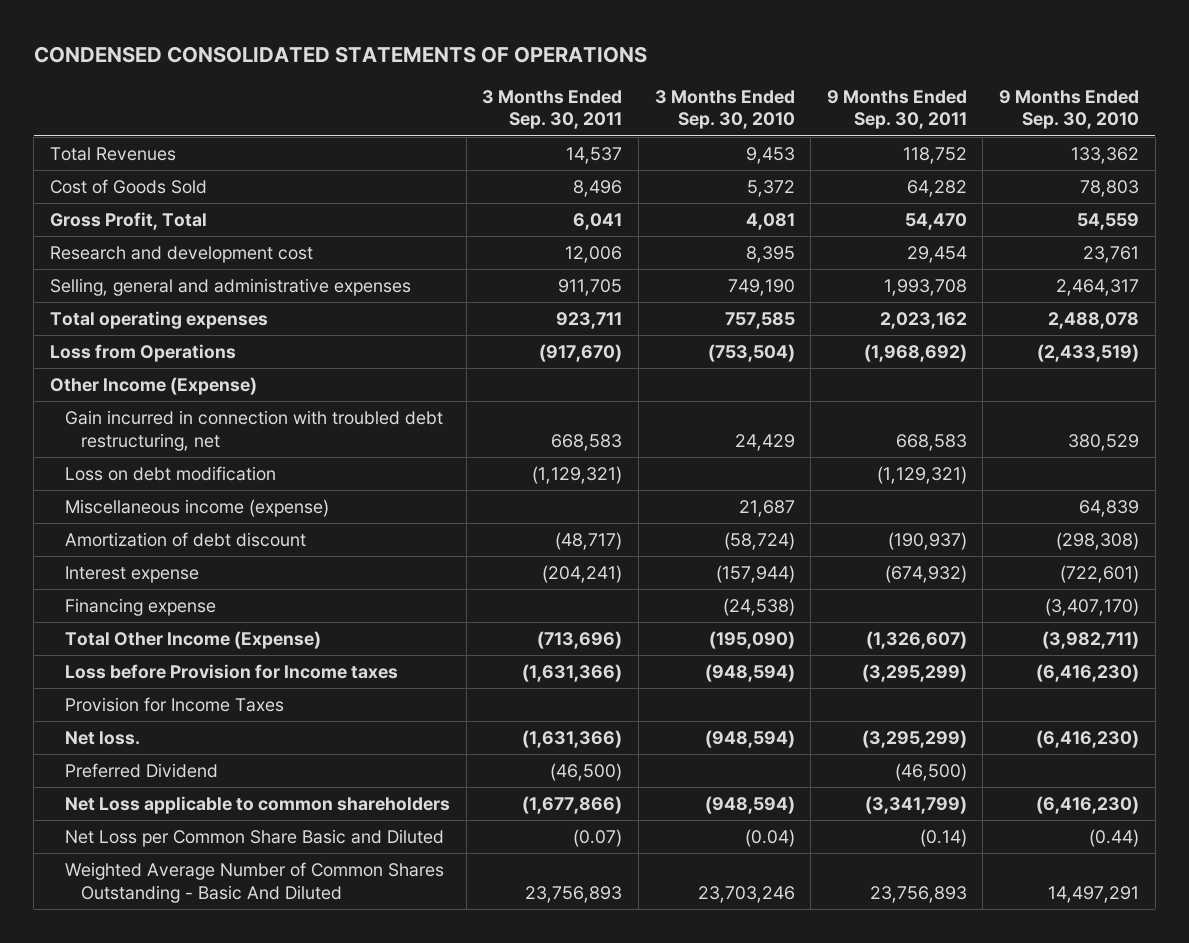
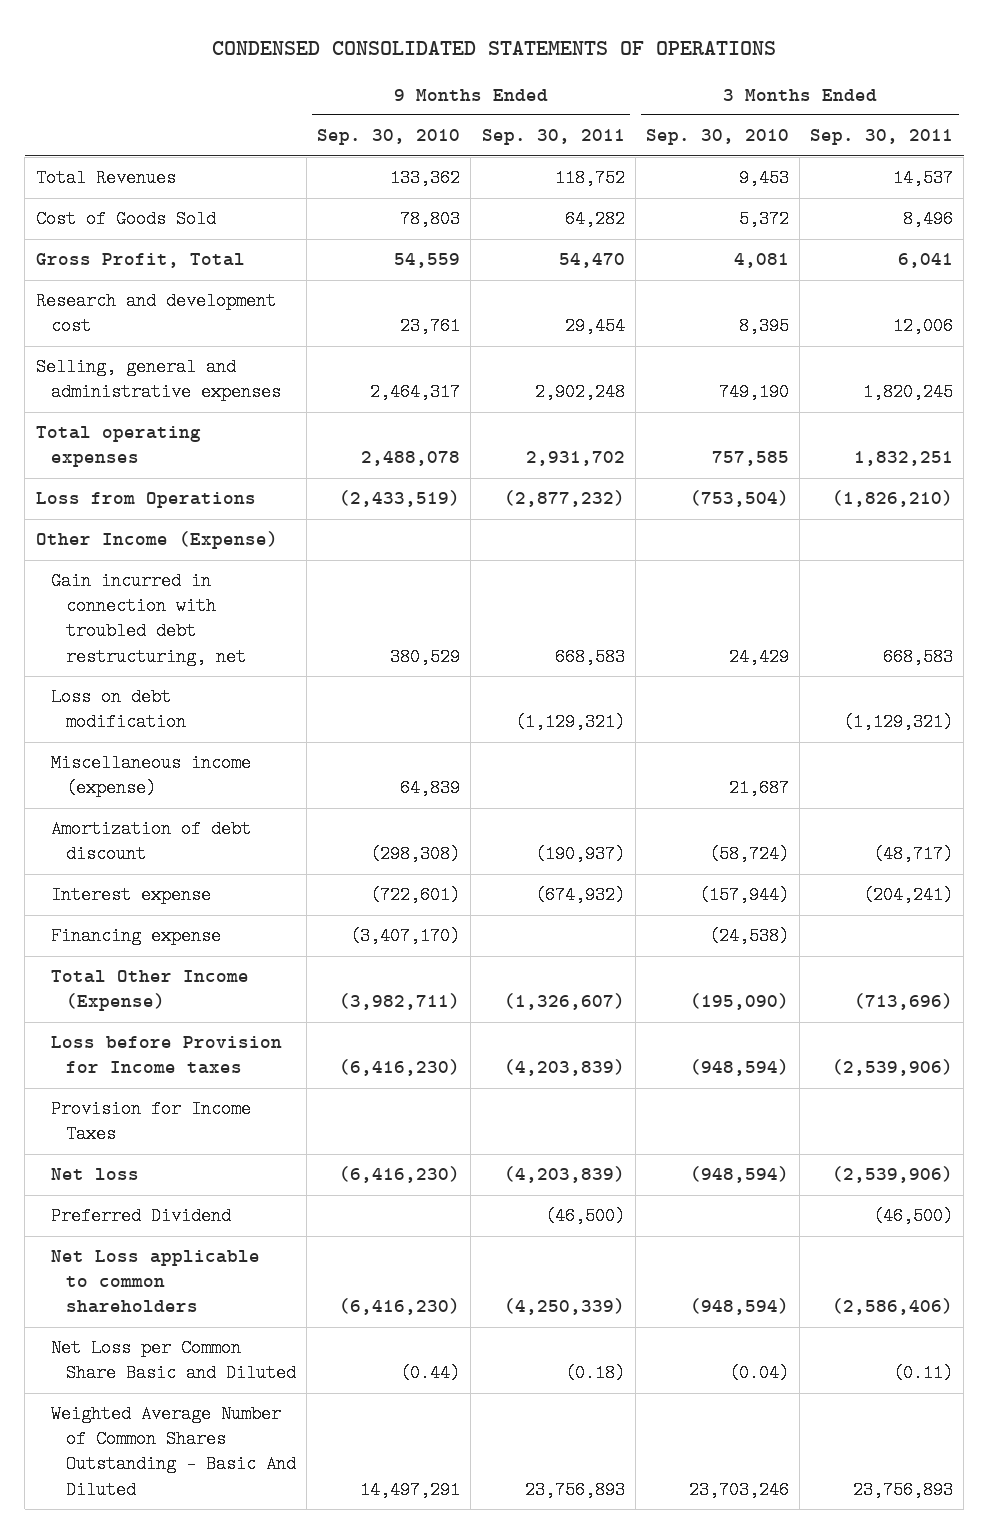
- | 3 Months Ended Sep. 30, 2011 | 3 Months Ended Sep. 30, 2010 | 9 Months Ended Sep. 30, 2011 | 9 Months Ended Sep. 30, 2010
+ | 9 Months Ended Sep. 30, 2010 | 9 Months Ended Sep. 30, 2011 | 3 Months Ended Sep. 30, 2010 | 3 Months Ended Sep. 30, 2011
- Selling, general and administrative expenses | 911,705 | 749,190 | 1,993,708 | 2,464,317
- Total operating expenses | 923,711 | 757,585 | 2,023,162 | 2,488,078
- Loss from Operations | (917,670) | (753,504) | (1,968,692) | (2,433,519)
+ Selling, general and administrative expenses | 2,464,317 | 2,902,248 | 749,190 | 1,820,245
+ Total operating expenses | 2,488,078 | 2,931,702 | 757,585 | 1,832,251
+ Loss from Operations | (2,433,519) | (2,877,232) | (753,504) | (1,826,210)
- Loss before Provision for Income taxes | (1,631,366) | (948,594) | (3,295,299) | (6,416,230)
+ Loss before Provision for Income taxes | (6,416,230) | (4,203,839) | (948,594) | (2,539,906)
- Net loss. | (1,631,366) | (948,594) | (3,295,299) | (6,416,230)
+ Net loss | (6,416,230) | (4,203,839) | (948,594) | (2,539,906)
- Net Loss applicable to common shareholders | (1,677,866) | (948,594) | (3,341,799) | (6,416,230)
- Net Loss per Common Share Basic and Diluted | (0.07) | (0.04) | (0.14) | (0.44)
+ Net Loss applicable to common shareholders | (6,416,230) | (4,250,339) | (948,594) | (2,586,406)
+ Net Loss per Common Share Basic and Diluted | (0.44) | (0.18) | (0.04) | (0.11)

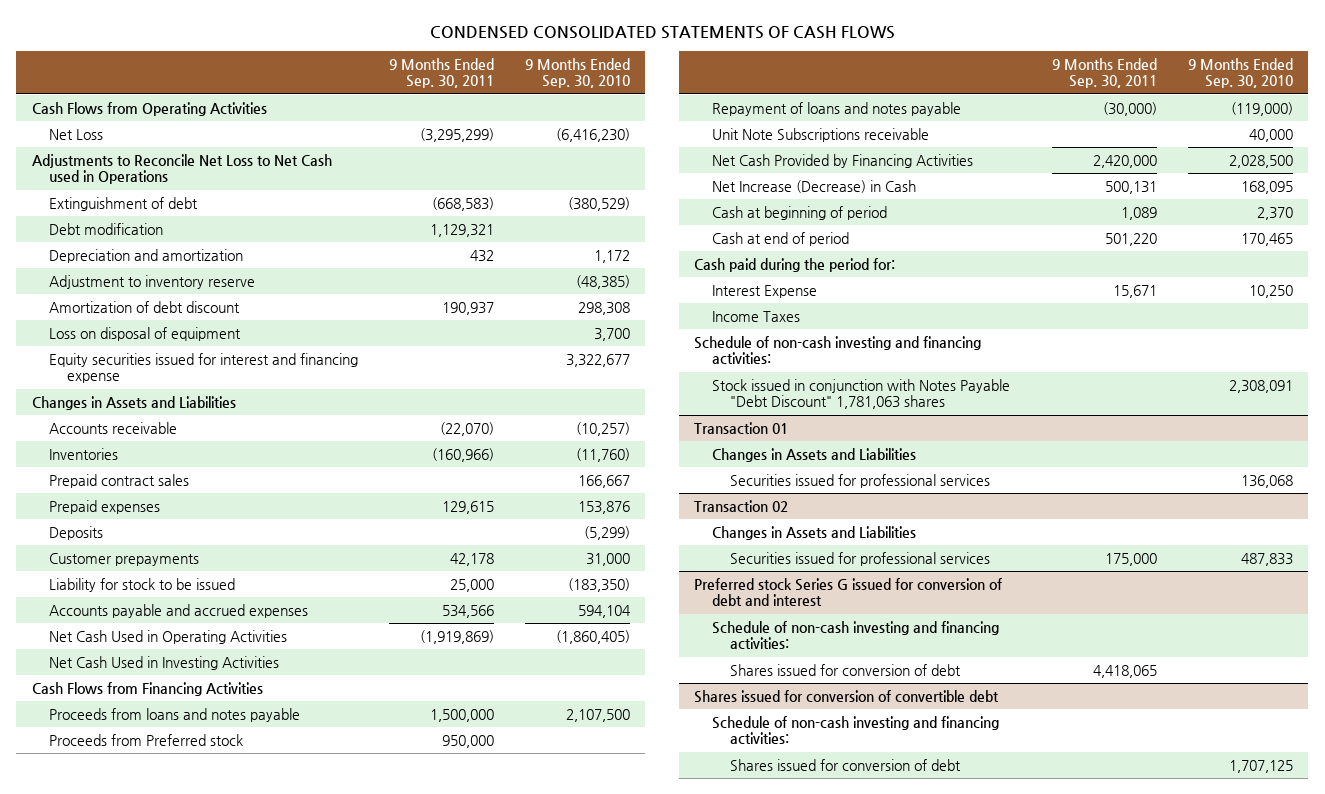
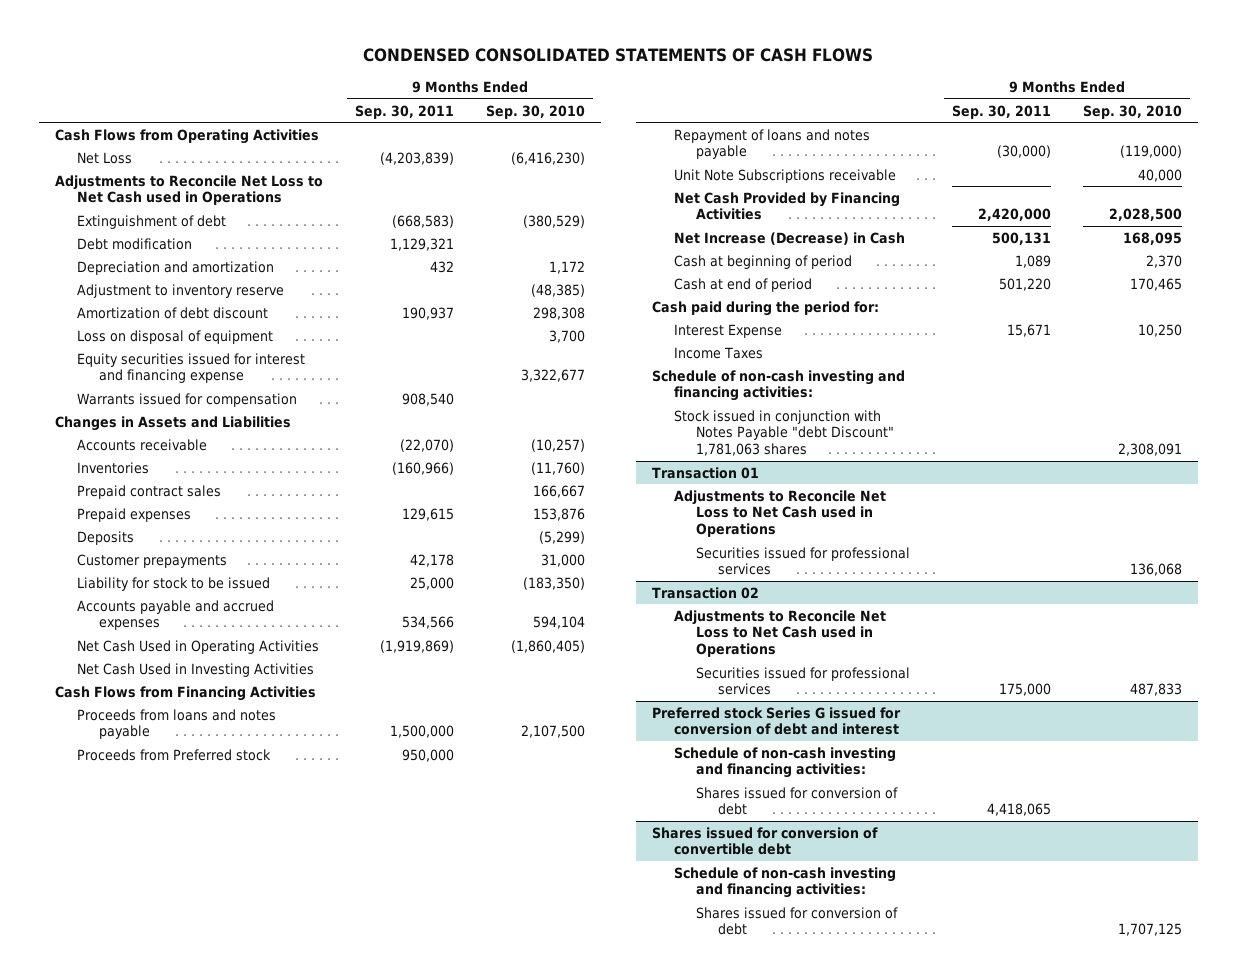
- Net Loss | (3,295,299) | (6,416,230)
+ Net Loss | (4,203,839) | (6,416,230)
+ Warrants issued for compensation | 908,540 |
- Stock issued in conjunction with Notes Payable "Debt Discount" 1,781,063 shares | | 2,308,091
+ Stock issued in conjunction with Notes Payable "debt Discount" 1,781,063 shares | | 2,308,091
@ Transaction 01
- Changes in Assets and Liabilities
+ Adjustments to Reconcile Net Loss to Net Cash used in Operations
@ Transaction 02
- Changes in Assets and Liabilities
+ Adjustments to Reconcile Net Loss to Net Cash used in Operations

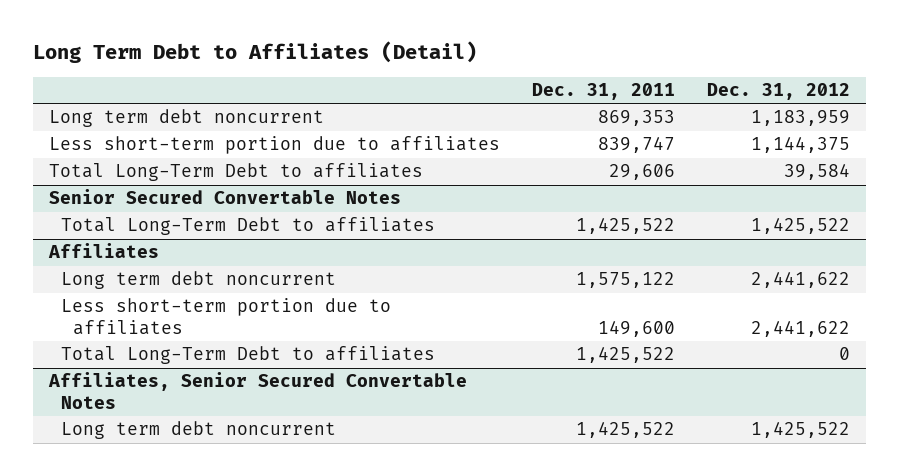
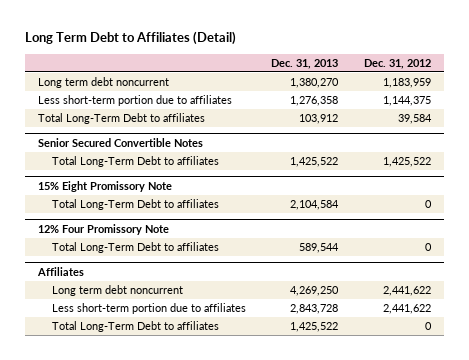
- | Dec. 31, 2011 | Dec. 31, 2012
+ | Dec. 31, 2013 | Dec. 31, 2012
- Senior Secured Convertable Notes
+ Senior Secured Convertible Notes
+ 15% Eight Promissory Note
+ Total Long-Term Debt to affiliates | 2,104,584 | 0
+ 12% Four Promissory Note
+ Total Long-Term Debt to affiliates | 589,544 | 0
- Affiliates, Senior Secured Convertable Notes
- Long term debt noncurrent | 1,425,522 | 1,425,522

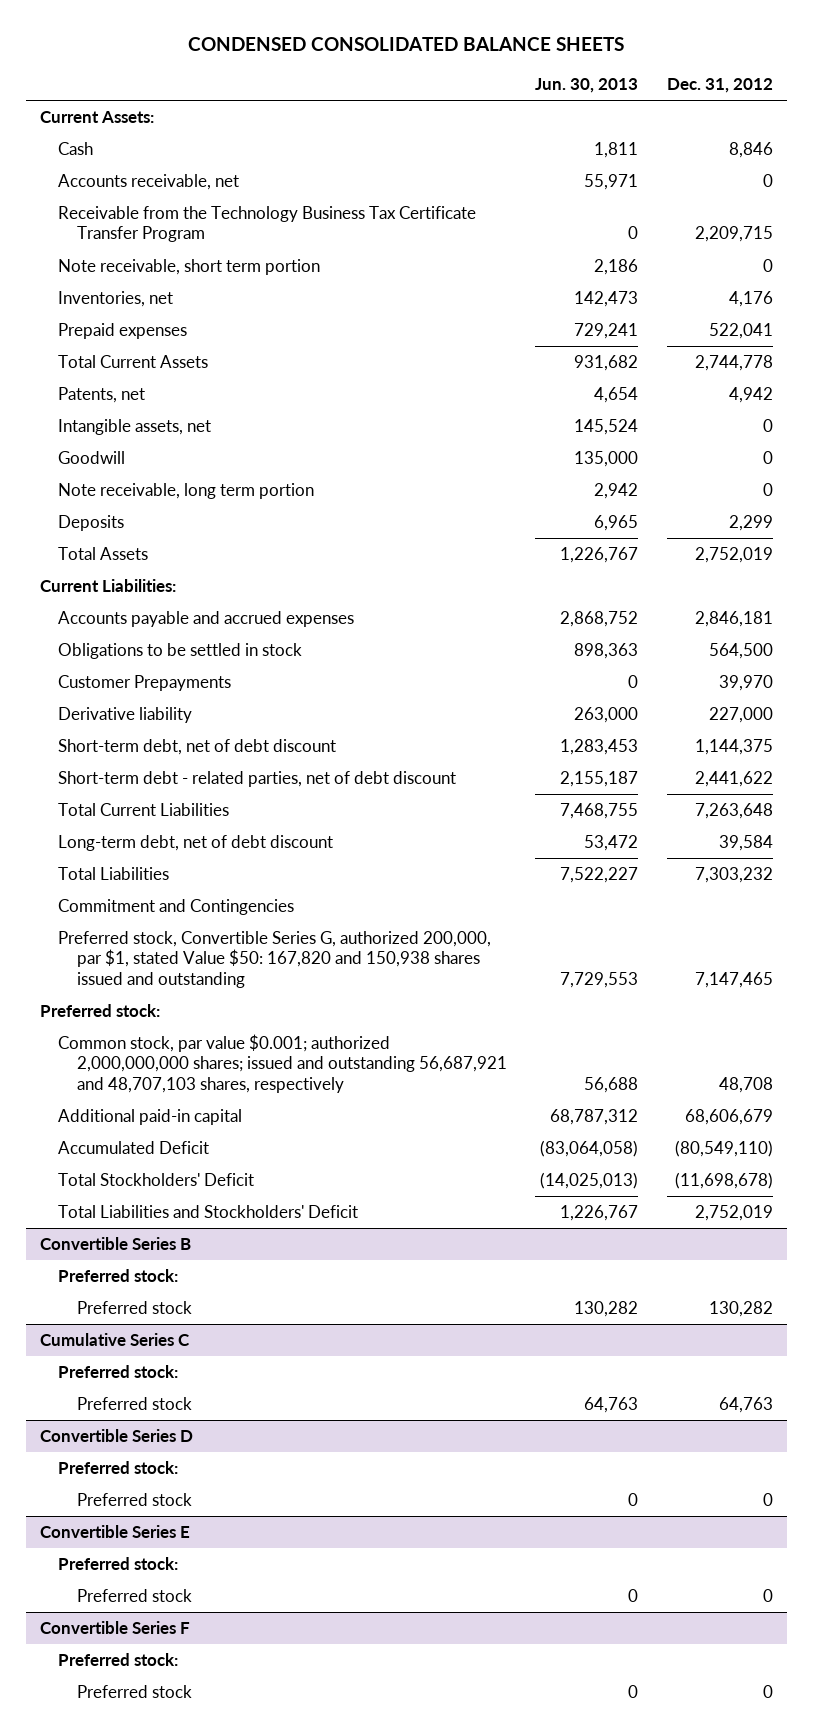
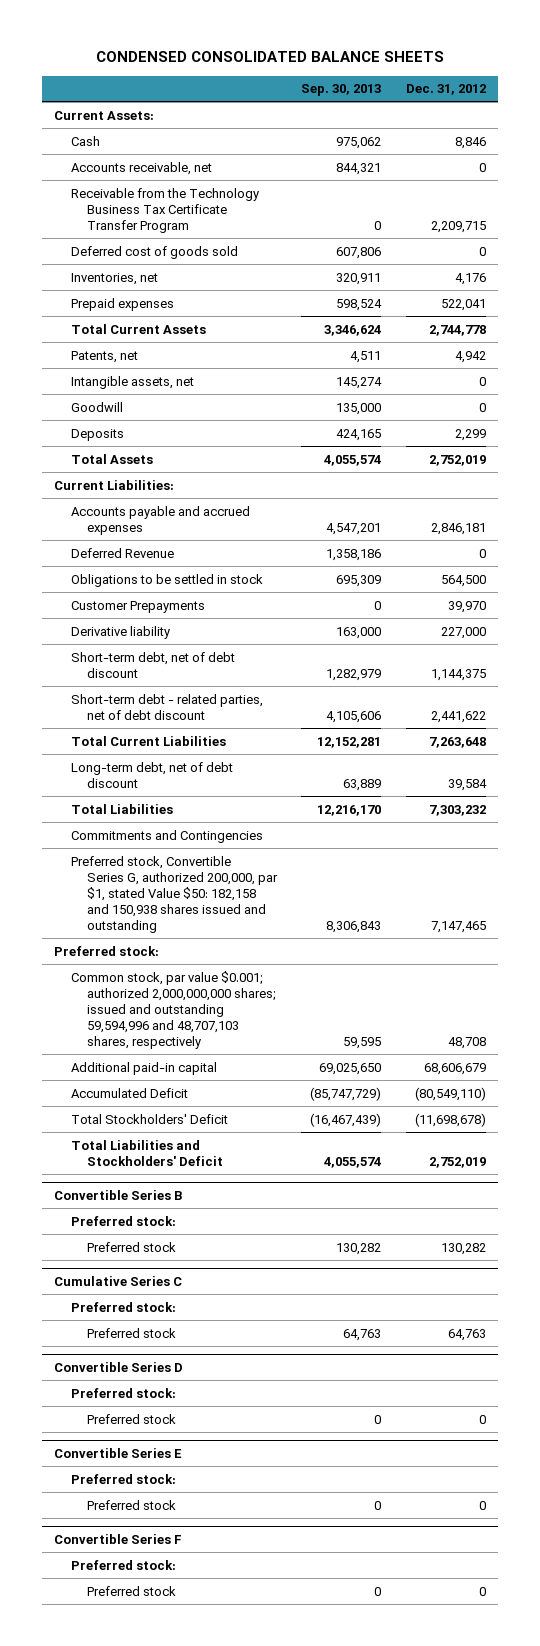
- | Jun. 30, 2013 | Dec. 31, 2012
+ | Sep. 30, 2013 | Dec. 31, 2012
- Note receivable, short term portion | 2,186 | 0
+ Deferred cost of goods sold | 607,806 | 0
- Note receivable, long term portion | 2,942 | 0
+ Deferred Revenue | 1,358,186 | 0
- Commitment and Contingencies
- Preferred stock, Convertible Series G, authorized 200,000, par $1, stated Value $50: 167,820 and 150,938 shares issued and outstanding | 7,729,553 | 7,147,465
+ Commitments and Contingencies
+ Preferred stock, Convertible Series G, authorized 200,000, par $1, stated Value $50: 182,158 and 150,938 shares issued and outstanding | 8,306,843 | 7,147,465
- Common stock, par value $0.001; authorized 2,000,000,000 shares; issued and outstanding 56,687,921 and 48,707,103 shares, respectively | 56,688 | 48,708
+ Common stock, par value $0.001; authorized 2,000,000,000 shares; issued and outstanding 59,594,996 and 48,707,103 shares, respectively | 59,595 | 48,708

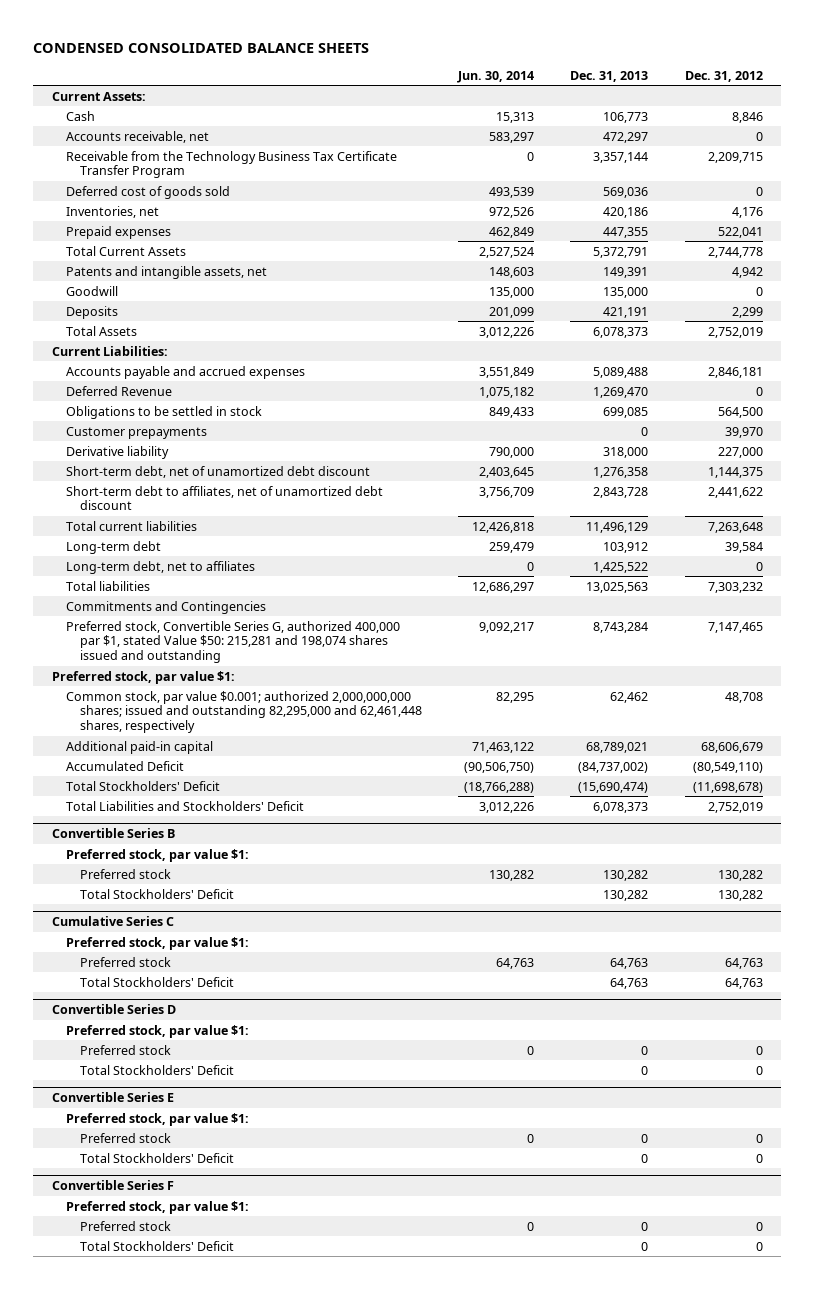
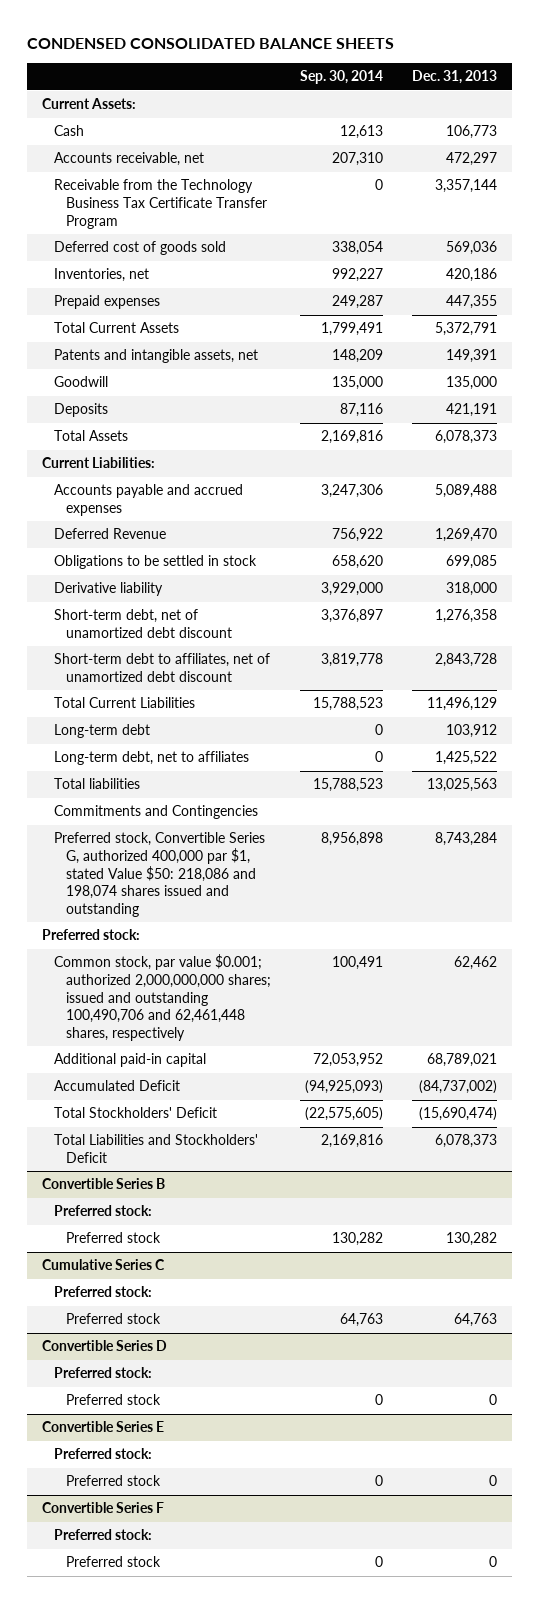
- | Jun. 30, 2014 | Dec. 31, 2013 | Dec. 31, 2012
+ | Sep. 30, 2014 | Dec. 31, 2013
- Customer prepayments | | 0 | 39,970
- Total current liabilities | 12,426,818 | 11,496,129 | 7,263,648
+ Total Current Liabilities | 15,788,523 | 11,496,129
- Preferred stock, Convertible Series G, authorized 400,000 par $1, stated Value $50: 215,281 and 198,074 shares issued and outstanding | 9,092,217 | 8,743,284 | 7,147,465
- Preferred stock, par value $1:
- Common stock, par value $0.001; authorized 2,000,000,000 shares; issued and outstanding 82,295,000 and 62,461,448 shares, respectively | 82,295 | 62,462 | 48,708
+ Preferred stock, Convertible Series G, authorized 400,000 par $1, stated Value $50: 218,086 and 198,074 shares issued and outstanding | 8,956,898 | 8,743,284
+ Preferred stock:
+ Common stock, par value $0.001; authorized 2,000,000,000 shares; issued and outstanding 100,490,706 and 62,461,448 shares, respectively | 100,491 | 62,462
@ Convertible Series B
- Preferred stock, par value $1:
+ Preferred stock:
- Total Stockholders' Deficit | | 130,282 | 130,282
@ Cumulative Series C
- Preferred stock, par value $1:
+ Preferred stock:
- Total Stockholders' Deficit | | 64,763 | 64,763
@ Convertible Series D
- Preferred stock, par value $1:
+ Preferred stock:
- Total Stockholders' Deficit | | 0 | 0
@ Convertible Series E
- Preferred stock, par value $1:
+ Preferred stock:
- Total Stockholders' Deficit | | 0 | 0
@ Convertible Series F
- Preferred stock, par value $1:
+ Preferred stock:
- Total Stockholders' Deficit | | 0 | 0

